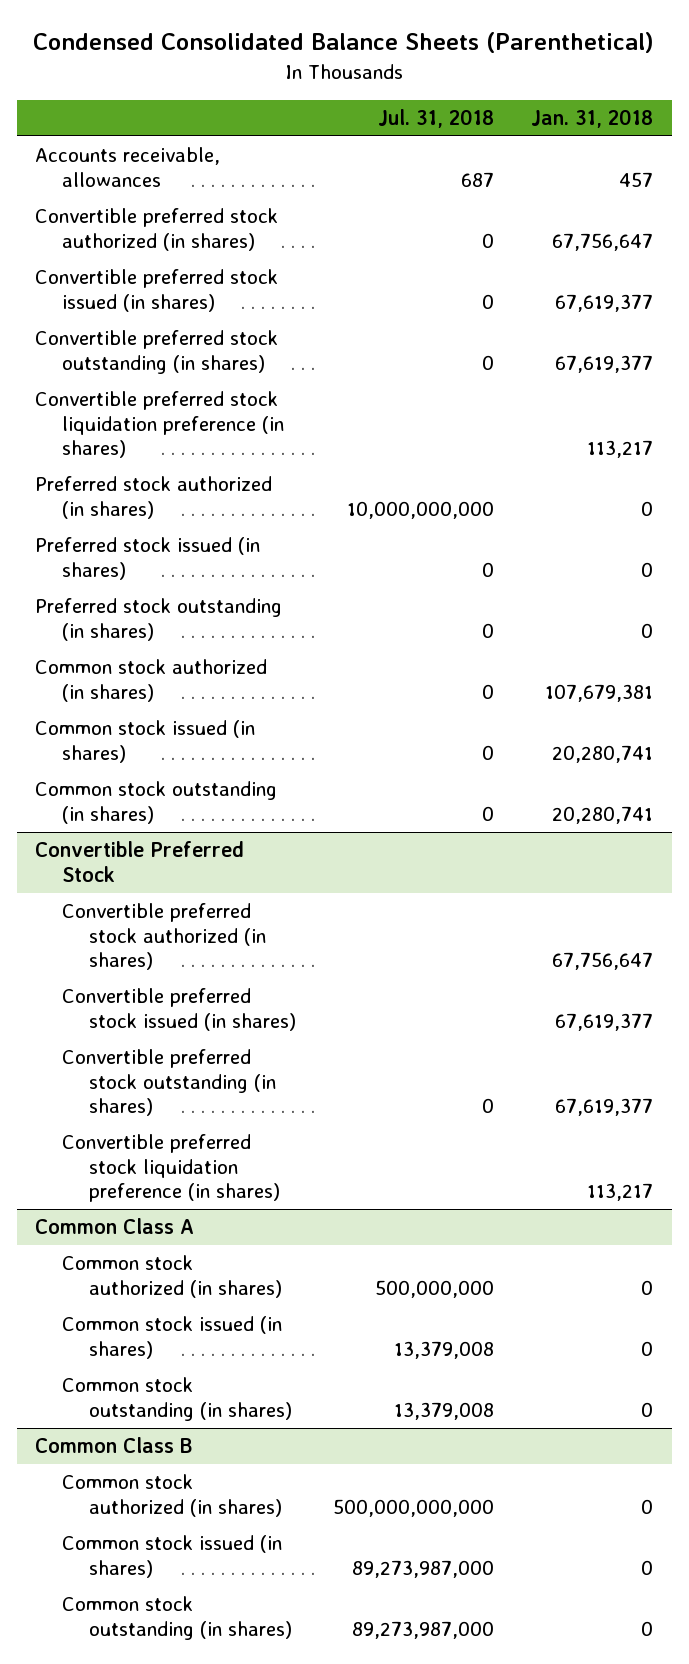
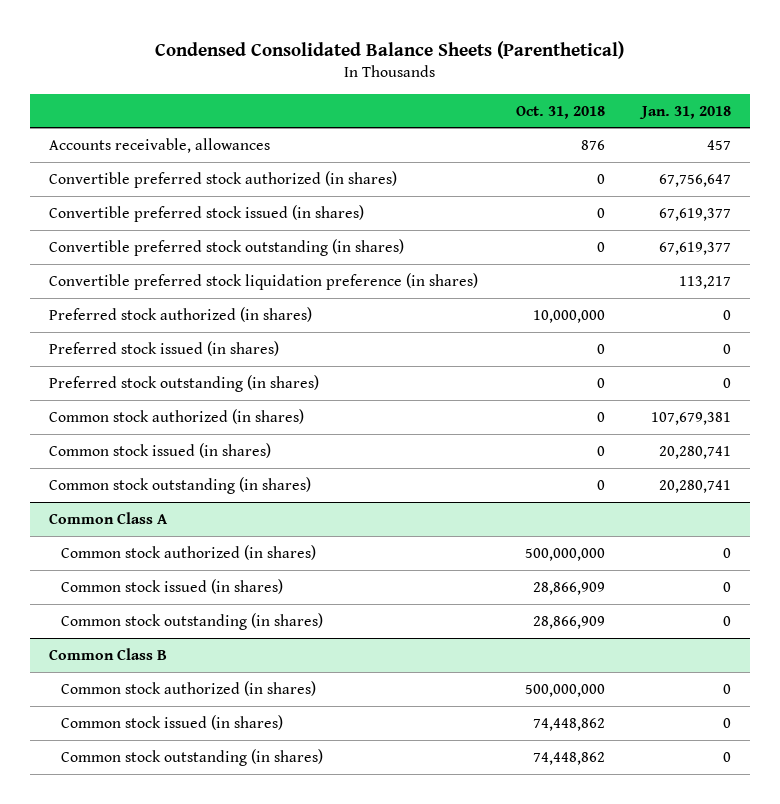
- | Jul. 31, 2018 | Jan. 31, 2018
+ | Oct. 31, 2018 | Jan. 31, 2018
- Convertible Preferred Stock
- Convertible preferred stock authorized (in shares) | | 67,756,647
- Convertible preferred stock issued (in shares) | | 67,619,377
- Convertible preferred stock outstanding (in shares) | 0 | 67,619,377
- Convertible preferred stock liquidation preference (in shares) | | 113,217

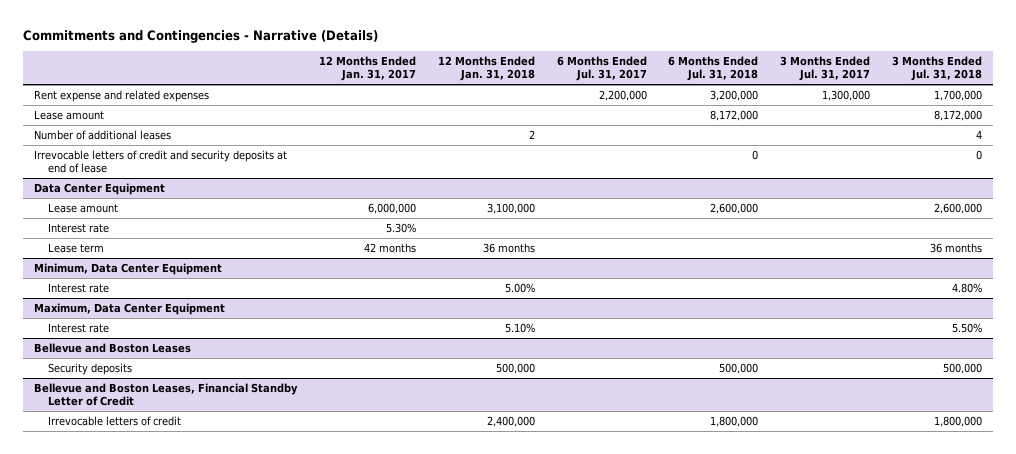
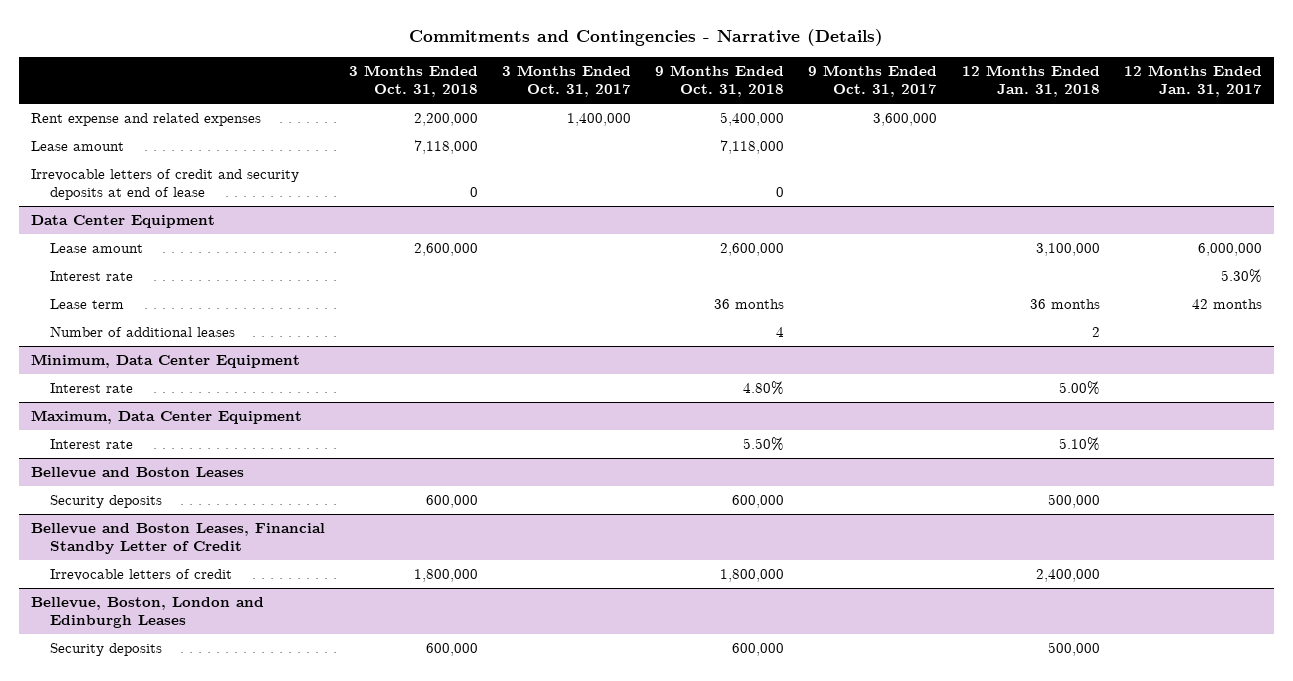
- | 12 Months Ended Jan. 31, 2017 | 12 Months Ended Jan. 31, 2018 | 6 Months Ended Jul. 31, 2017 | 6 Months Ended Jul. 31, 2018 | 3 Months Ended Jul. 31, 2017 | 3 Months Ended Jul. 31, 2018
+ | 3 Months Ended Oct. 31, 2018 | 3 Months Ended Oct. 31, 2017 | 9 Months Ended Oct. 31, 2018 | 9 Months Ended Oct. 31, 2017 | 12 Months Ended Jan. 31, 2018 | 12 Months Ended Jan. 31, 2017
- Number of additional leases | | 2 | | | | 4
@ Data Center Equipment
+ Number of additional leases | | | 4 | | 2 |
+ Bellevue, Boston, London and Edinburgh Leases
+ Security deposits | 600,000 | | 600,000 | | 500,000 |

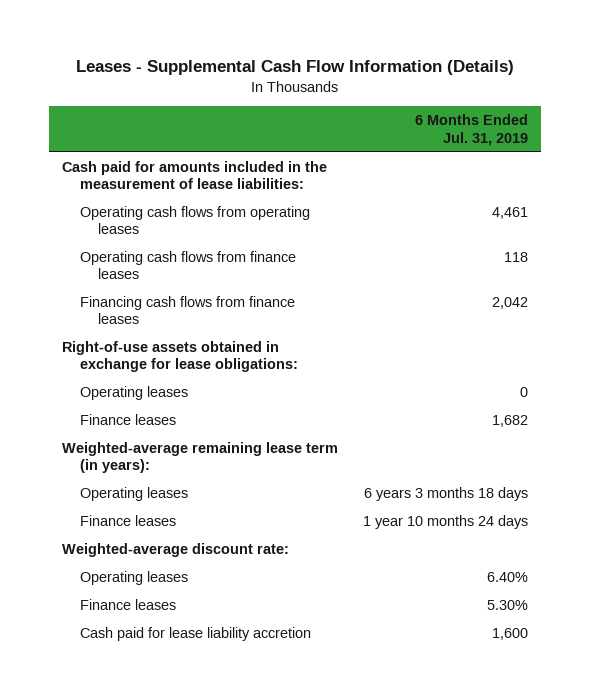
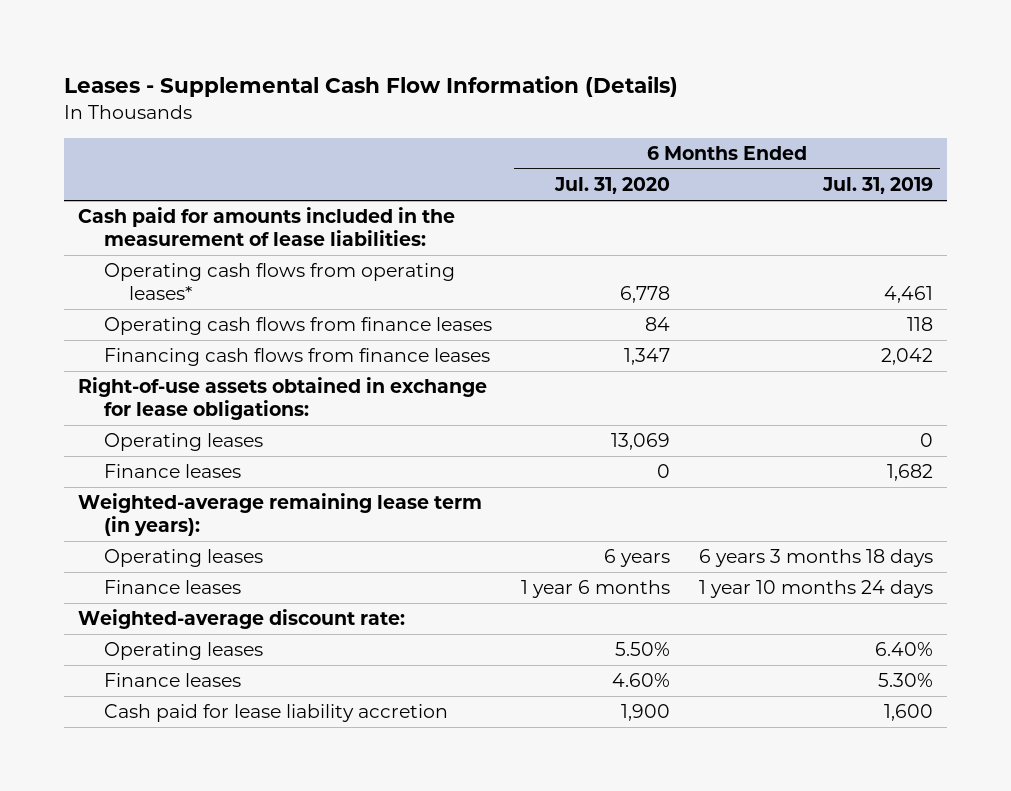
- | 6 Months Ended Jul. 31, 2019
+ | 6 Months Ended Jul. 31, 2020 | 6 Months Ended Jul. 31, 2019
- Operating cash flows from operating leases | 4,461
+ Operating cash flows from operating leases* | 6,778 | 4,461

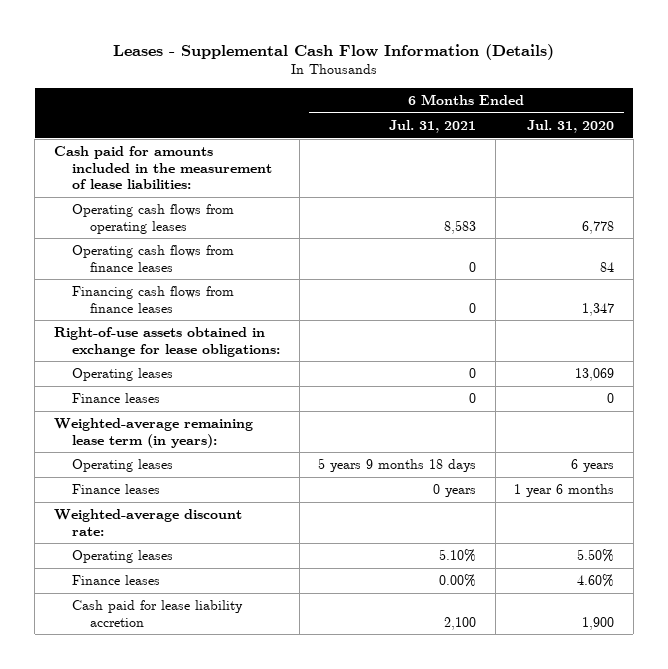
- | 6 Months Ended Jul. 31, 2020 | 6 Months Ended Jul. 31, 2019
+ | 6 Months Ended Jul. 31, 2021 | 6 Months Ended Jul. 31, 2020
- Operating cash flows from operating leases* | 6,778 | 4,461
+ Operating cash flows from operating leases | 8,583 | 6,778

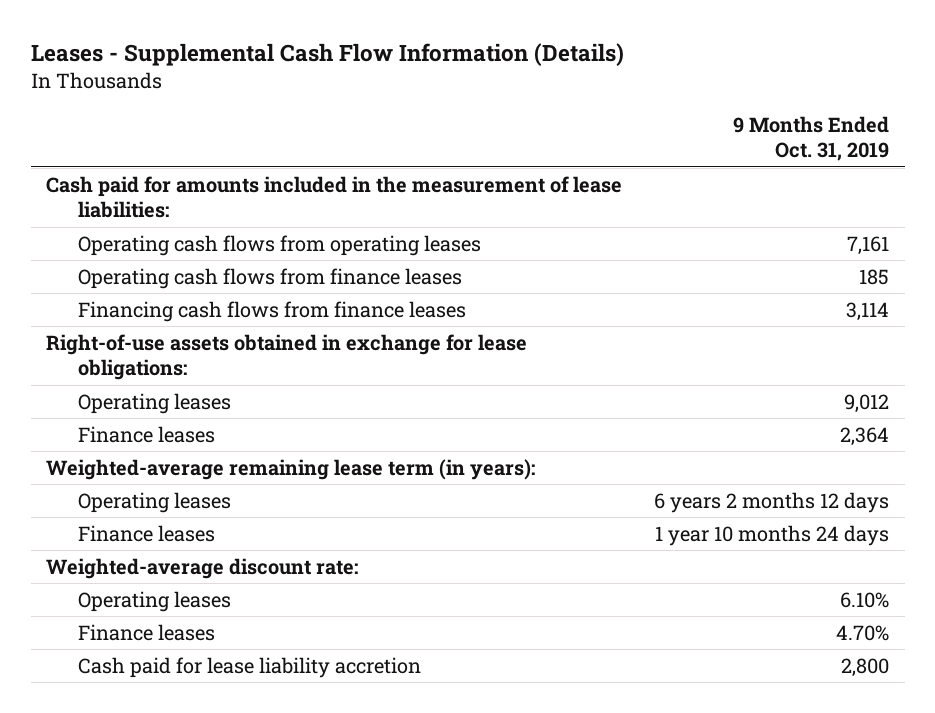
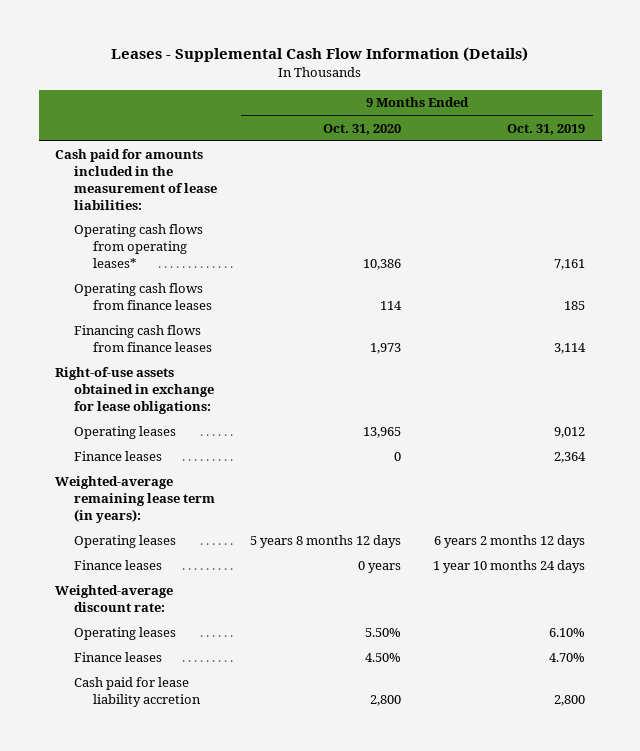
- | 9 Months Ended Oct. 31, 2019
+ | 9 Months Ended Oct. 31, 2020 | 9 Months Ended Oct. 31, 2019
- Operating cash flows from operating leases | 7,161
+ Operating cash flows from operating leases* | 10,386 | 7,161

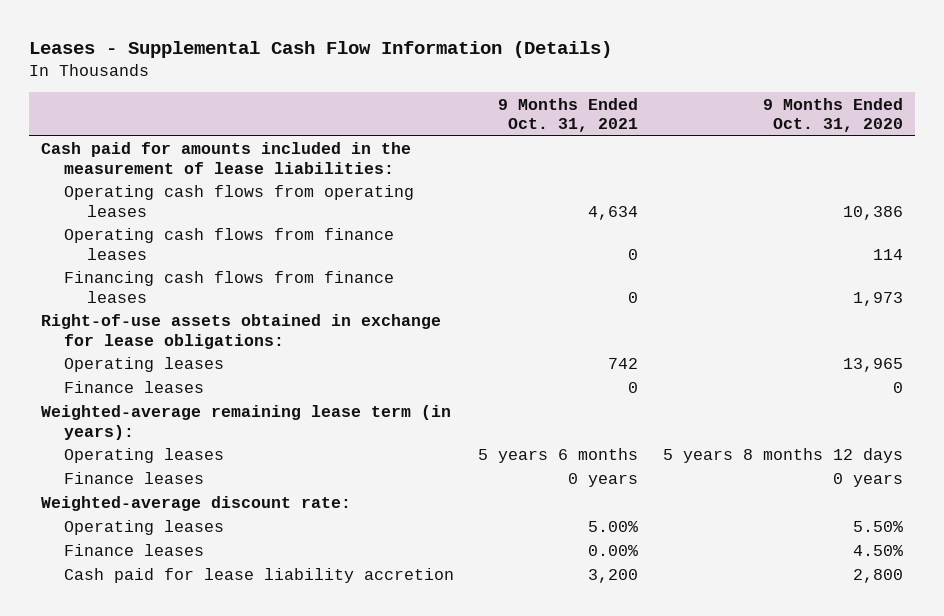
- | 9 Months Ended Oct. 31, 2020 | 9 Months Ended Oct. 31, 2019
+ | 9 Months Ended Oct. 31, 2021 | 9 Months Ended Oct. 31, 2020
- Operating cash flows from operating leases* | 10,386 | 7,161
+ Operating cash flows from operating leases | 4,634 | 10,386

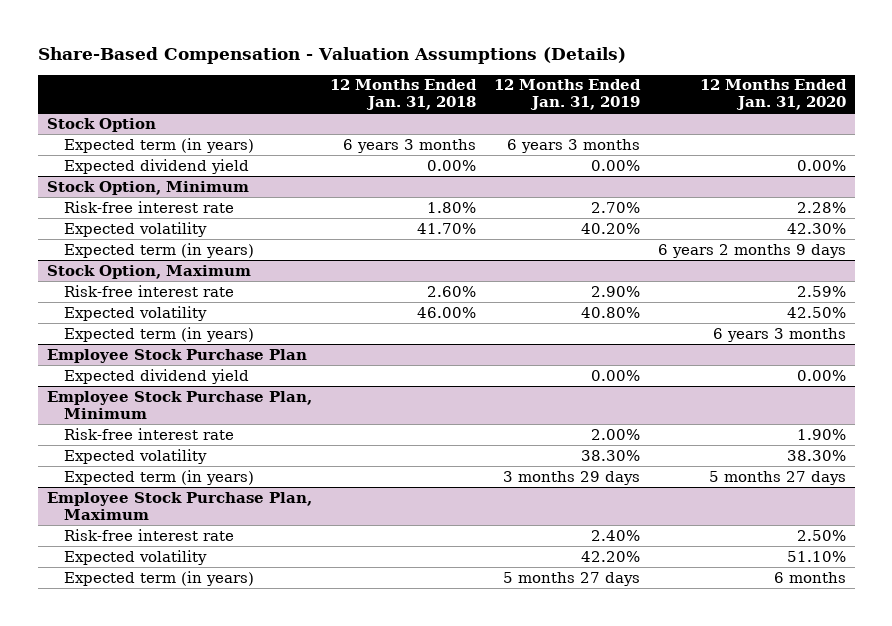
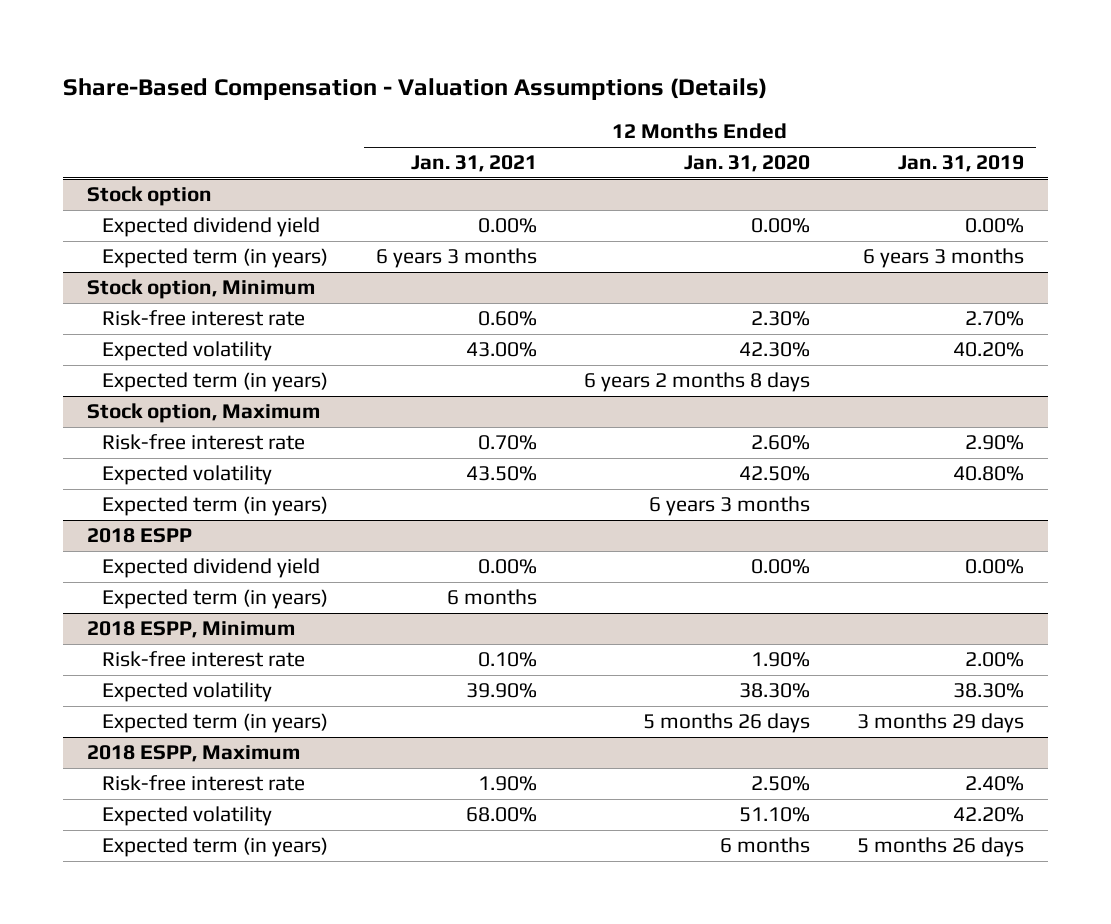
- | 12 Months Ended Jan. 31, 2018 | 12 Months Ended Jan. 31, 2019 | 12 Months Ended Jan. 31, 2020
+ | 12 Months Ended Jan. 31, 2021 | 12 Months Ended Jan. 31, 2020 | 12 Months Ended Jan. 31, 2019
- Stock Option
- Expected term (in years) | 6 years 3 months | 6 years 3 months |
+ Stock option
- Stock Option, Minimum
- Risk-free interest rate | 1.80% | 2.70% | 2.28%
+ Expected term (in years) | 6 years 3 months | | 6 years 3 months
+ Stock option, Minimum
+ Risk-free interest rate | 0.60% | 2.30% | 2.70%
- Expected term (in years) | | | 6 years 2 months 9 days
- Stock Option, Maximum
- Risk-free interest rate | 2.60% | 2.90% | 2.59%
+ Expected term (in years) | | 6 years 2 months 8 days |
+ Stock option, Maximum
+ Risk-free interest rate | 0.70% | 2.60% | 2.90%
- Employee Stock Purchase Plan
+ 2018 ESPP
- Employee Stock Purchase Plan, Minimum
+ Expected term (in years) | 6 months | |
+ 2018 ESPP, Minimum
- Expected term (in years) | | 3 months 29 days | 5 months 27 days
- Employee Stock Purchase Plan, Maximum
+ Expected term (in years) | | 5 months 26 days | 3 months 29 days
+ 2018 ESPP, Maximum
- Expected term (in years) | | 5 months 27 days | 6 months
+ Expected term (in years) | | 6 months | 5 months 26 days

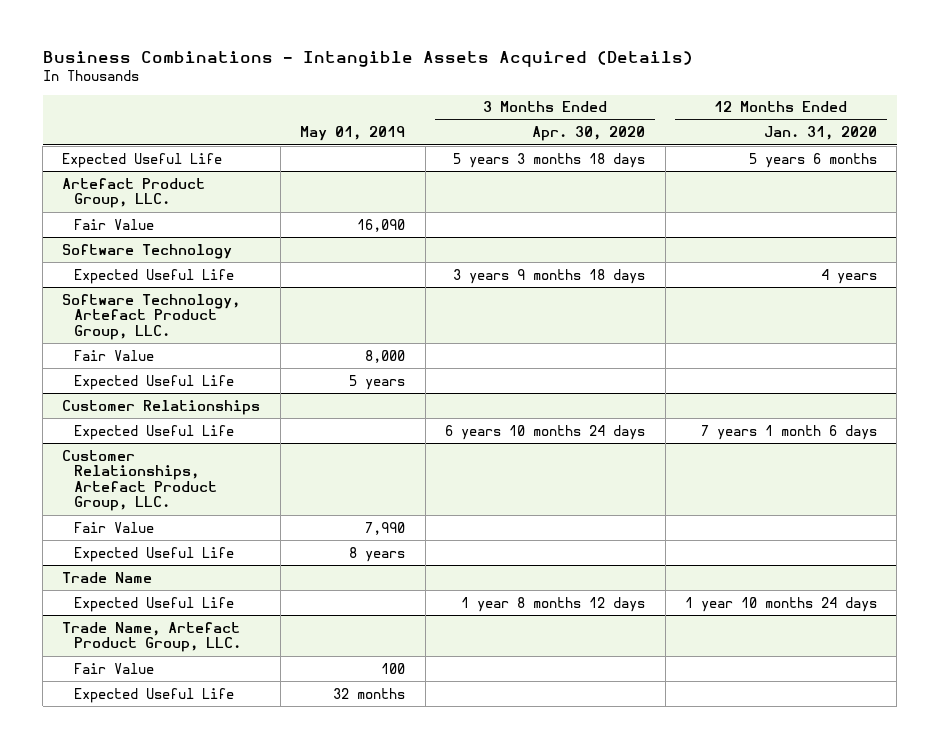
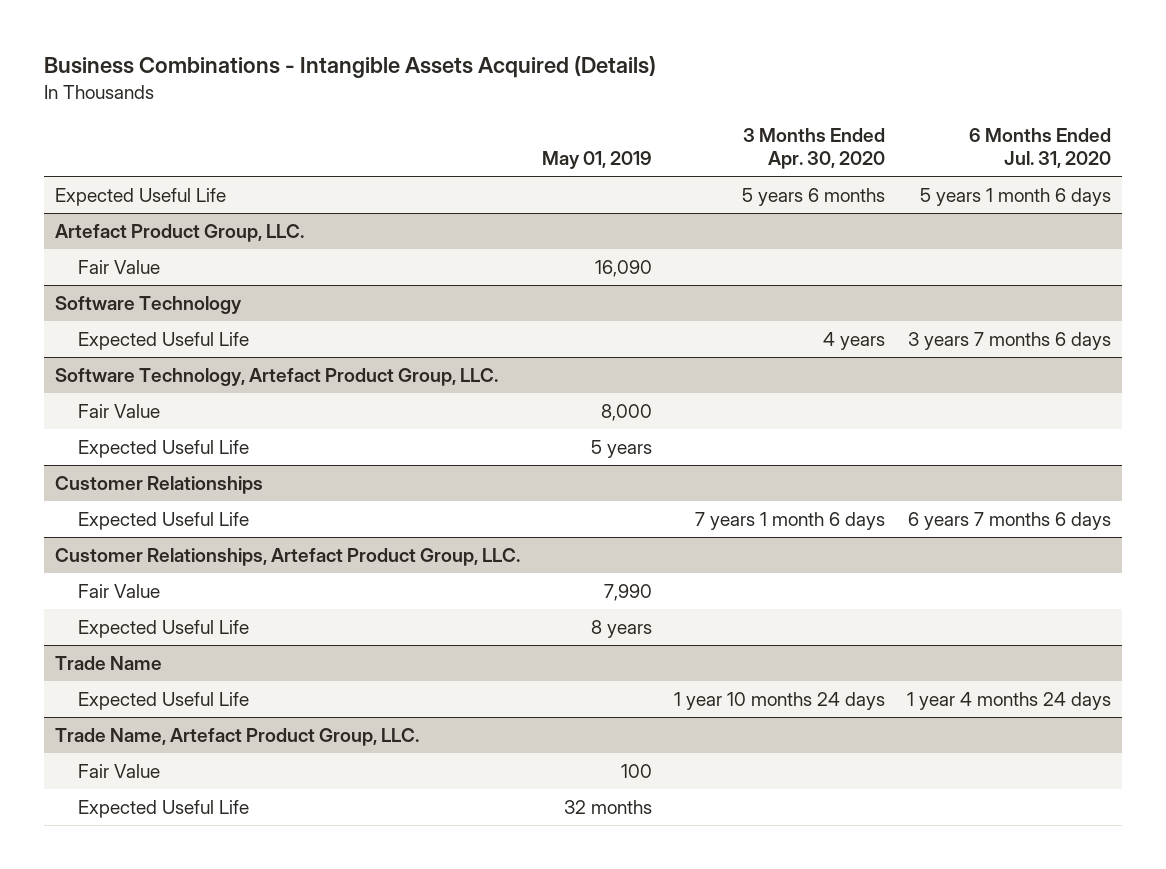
- | May 01, 2019 | 3 Months Ended Apr. 30, 2020 | 12 Months Ended Jan. 31, 2020
+ | May 01, 2019 | 3 Months Ended Apr. 30, 2020 | 6 Months Ended Jul. 31, 2020
- Expected Useful Life | | 5 years 3 months 18 days | 5 years 6 months
+ Expected Useful Life | | 5 years 6 months | 5 years 1 month 6 days
@ Software Technology
- Expected Useful Life | | 3 years 9 months 18 days | 4 years
+ Expected Useful Life | | 4 years | 3 years 7 months 6 days
@ Customer Relationships
- Expected Useful Life | | 6 years 10 months 24 days | 7 years 1 month 6 days
+ Expected Useful Life | | 7 years 1 month 6 days | 6 years 7 months 6 days
@ Trade Name
- Expected Useful Life | | 1 year 8 months 12 days | 1 year 10 months 24 days
+ Expected Useful Life | | 1 year 10 months 24 days | 1 year 4 months 24 days

